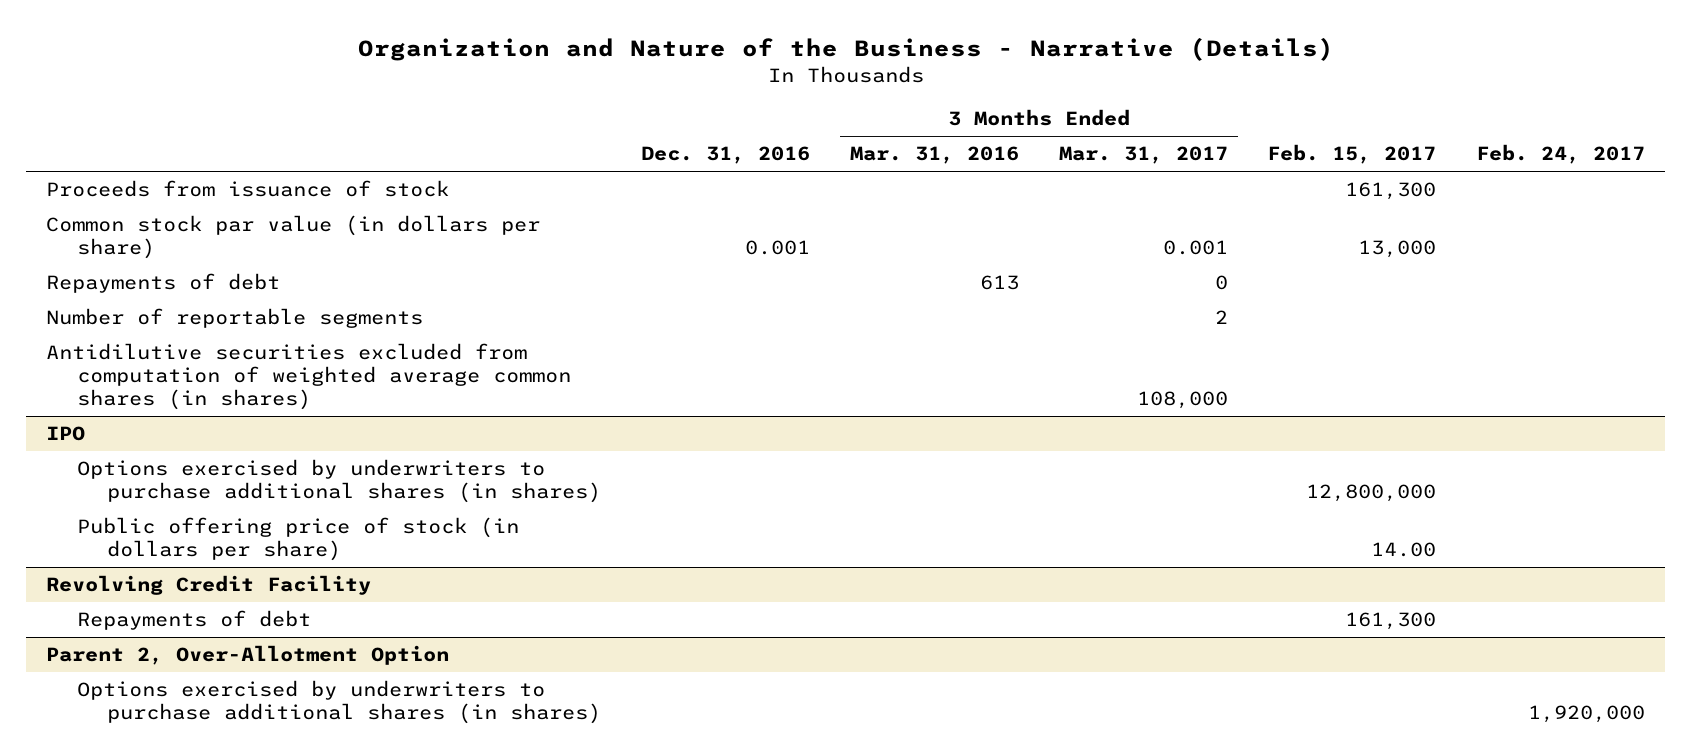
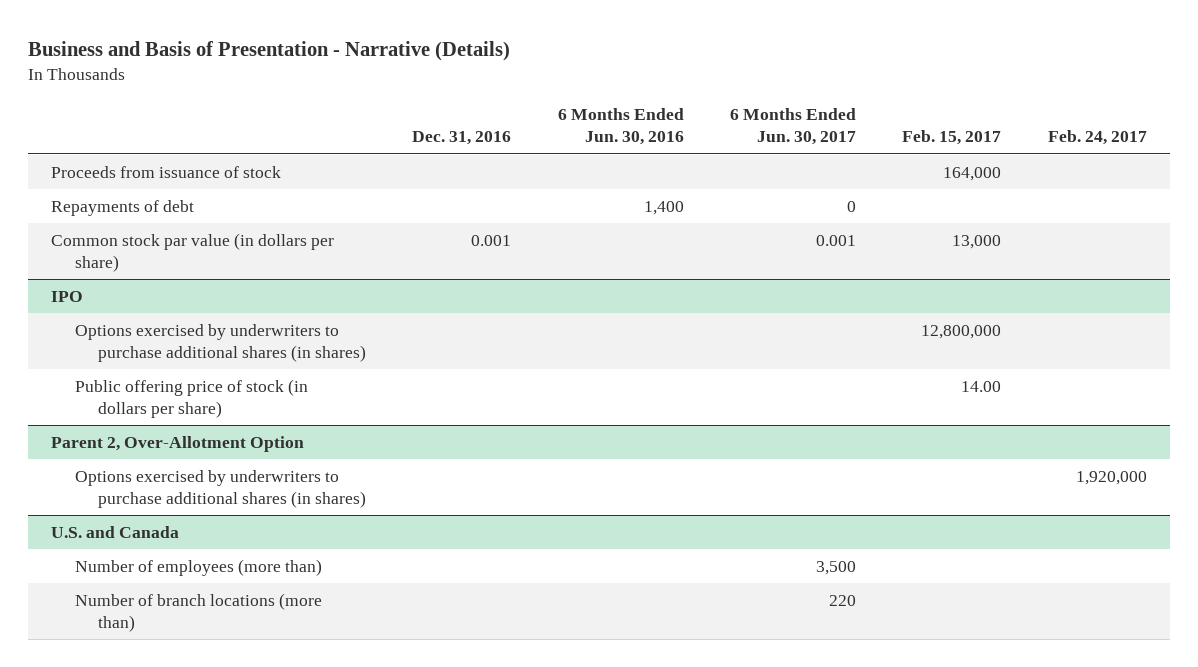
- Organization and Nature of the Business - Narrative (Details)
+ Business and Basis of Presentation - Narrative (Details)
- | Dec. 31, 2016 | 3 Months Ended Mar. 31, 2016 | 3 Months Ended Mar. 31, 2017 | Feb. 15, 2017 | Feb. 24, 2017
+ | Dec. 31, 2016 | 6 Months Ended Jun. 30, 2016 | 6 Months Ended Jun. 30, 2017 | Feb. 15, 2017 | Feb. 24, 2017
- Proceeds from issuance of stock | | | | 161,300 |
+ Proceeds from issuance of stock | | | | 164,000 |
- Number of reportable segments | | | 2 | |
- Antidilutive securities excluded from computation of weighted average common shares (in shares) | | | 108,000 | |
moved down: Common stock par value (in dollars per share) | 0.001 | | 0.001 | 13,000 |
- Revolving Credit Facility
- Repayments of debt | | | | 161,300 |
+ U.S. and Canada
+ Number of employees (more than) | | | 3,500 | |
+ Number of branch locations (more than) | | | 220 | |

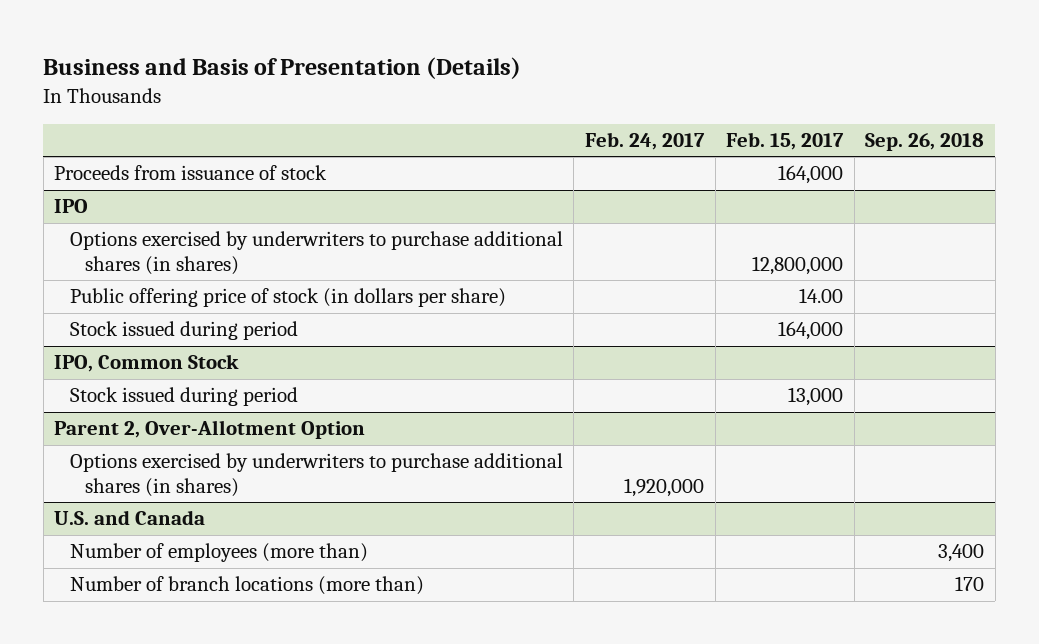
- Business and Basis of Presentation - Narrative (Details)
+ Business and Basis of Presentation (Details)
- | Dec. 31, 2016 | 6 Months Ended Jun. 30, 2016 | 6 Months Ended Jun. 30, 2017 | Feb. 15, 2017 | Feb. 24, 2017
+ | Feb. 24, 2017 | Feb. 15, 2017 | Sep. 26, 2018
- Repayments of debt | | 1,400 | 0 | |
- Common stock par value (in dollars per share) | 0.001 | | 0.001 | 13,000 |
@ IPO
+ Stock issued during period | | 164,000 |
+ IPO, Common Stock
+ Stock issued during period | | 13,000 |

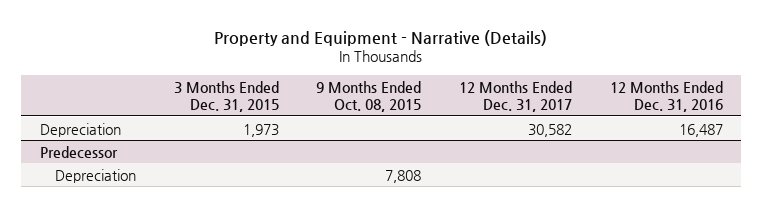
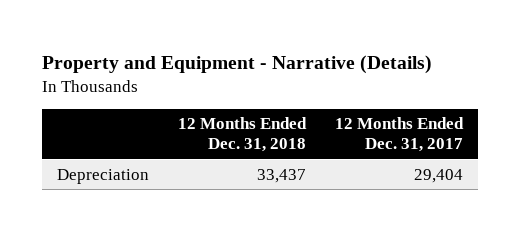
- | 3 Months Ended Dec. 31, 2015 | 9 Months Ended Oct. 08, 2015 | 12 Months Ended Dec. 31, 2017 | 12 Months Ended Dec. 31, 2016
+ | 12 Months Ended Dec. 31, 2018 | 12 Months Ended Dec. 31, 2017
- Depreciation | 1,973 | | 30,582 | 16,487
- Predecessor
- Depreciation | | 7,808 | |
+ Depreciation | 33,437 | 29,404

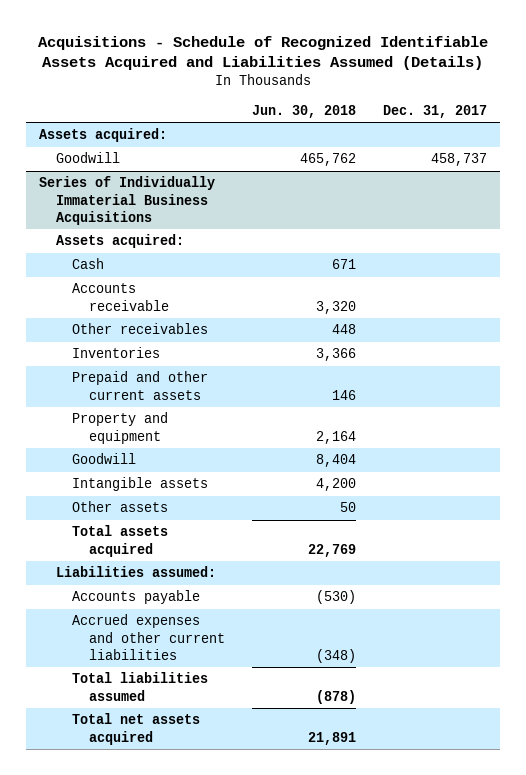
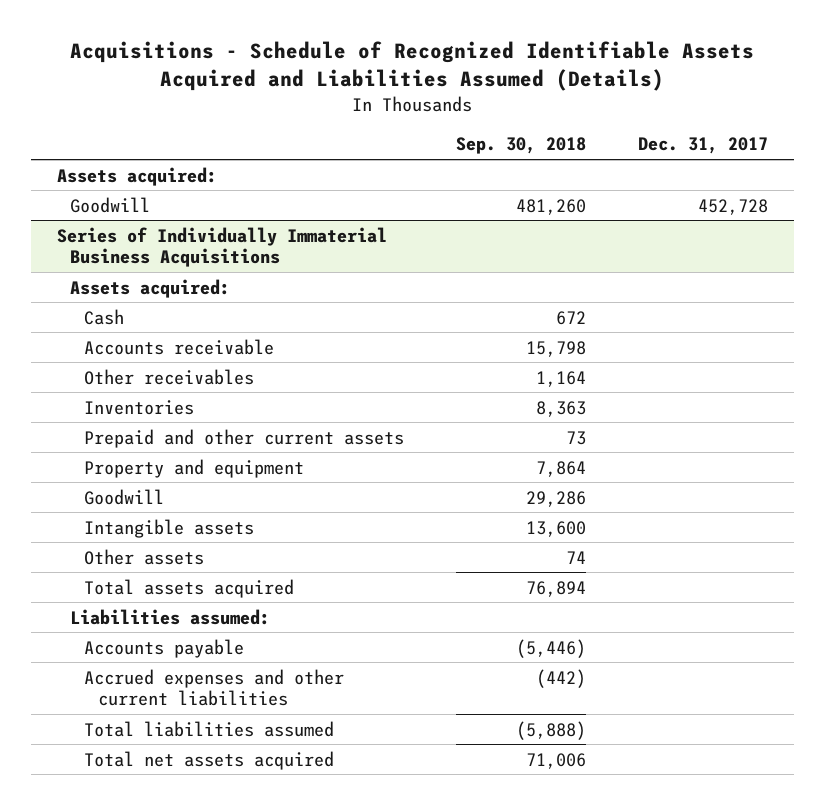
- | Jun. 30, 2018 | Dec. 31, 2017
+ | Sep. 30, 2018 | Dec. 31, 2017
- Goodwill | 465,762 | 458,737
+ Goodwill | 481,260 | 452,728

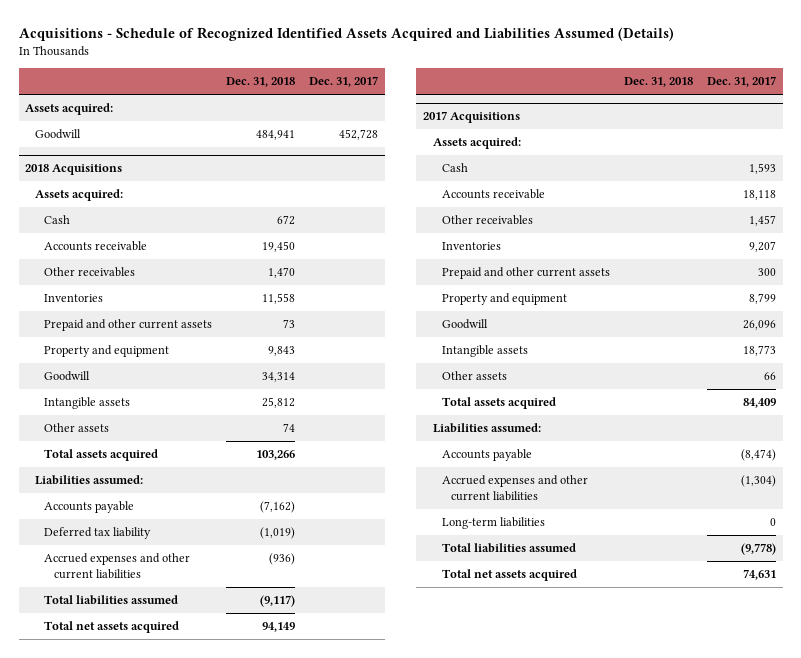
- Acquisitions - Schedule of Recognized Identifiable Assets Acquired and Liabilities Assumed (Details)
+ Acquisitions - Schedule of Recognized Identified Assets Acquired and Liabilities Assumed (Details)
- | Sep. 30, 2018 | Dec. 31, 2017
+ | Dec. 31, 2018 | Dec. 31, 2017
- Series of Individually Immaterial Business Acquisitions
- Assets acquired:
- Cash | 672 |
- Accounts receivable | 15,798 |
- Other receivables | 1,164 |
- Inventories | 8,363 |
- Prepaid and other current assets | 73 |
- Property and equipment | 7,864 |
- Goodwill | 29,286 |
- Intangible assets | 13,600 |
- Other assets | 74 |
- Total assets acquired | 76,894 |
- Liabilities assumed:
- Accounts payable | (5,446) |
- Accrued expenses and other current liabilities | (442) |
- Total liabilities assumed | (5,888) |
- Total net assets acquired | 71,006 |
+ 2018 Acquisitions
+ Assets acquired:
+ Cash | 672 |
+ Accounts receivable | 19,450 |
+ Other receivables | 1,470 |
+ Inventories | 11,558 |
+ Prepaid and other current assets | 73 |
+ Property and equipment | 9,843 |
+ Goodwill | 34,314 |
+ Intangible assets | 25,812 |
+ Other assets | 74 |
+ Total assets acquired | 103,266 |
+ Liabilities assumed:
+ Accounts payable | (7,162) |
+ Deferred tax liability | (1,019) |
+ Accrued expenses and other current liabilities | (936) |
+ Total liabilities assumed | (9,117) |
+ Total net assets acquired | 94,149 |
+ 2017 Acquisitions
+ Assets acquired:
+ Cash | | 1,593
+ Accounts receivable | | 18,118
+ Other receivables | | 1,457
+ Inventories | | 9,207
+ Prepaid and other current assets | | 300
+ Property and equipment | | 8,799
+ Goodwill | | 26,096
+ Intangible assets | | 18,773
+ Other assets | | 66
+ Total assets acquired | | 84,409
+ Liabilities assumed:
+ Accounts payable | | (8,474)
+ Accrued expenses and other current liabilities | | (1,304)
+ Long-term liabilities | | 0
+ Total liabilities assumed | | (9,778)
+ Total net assets acquired | | 74,631

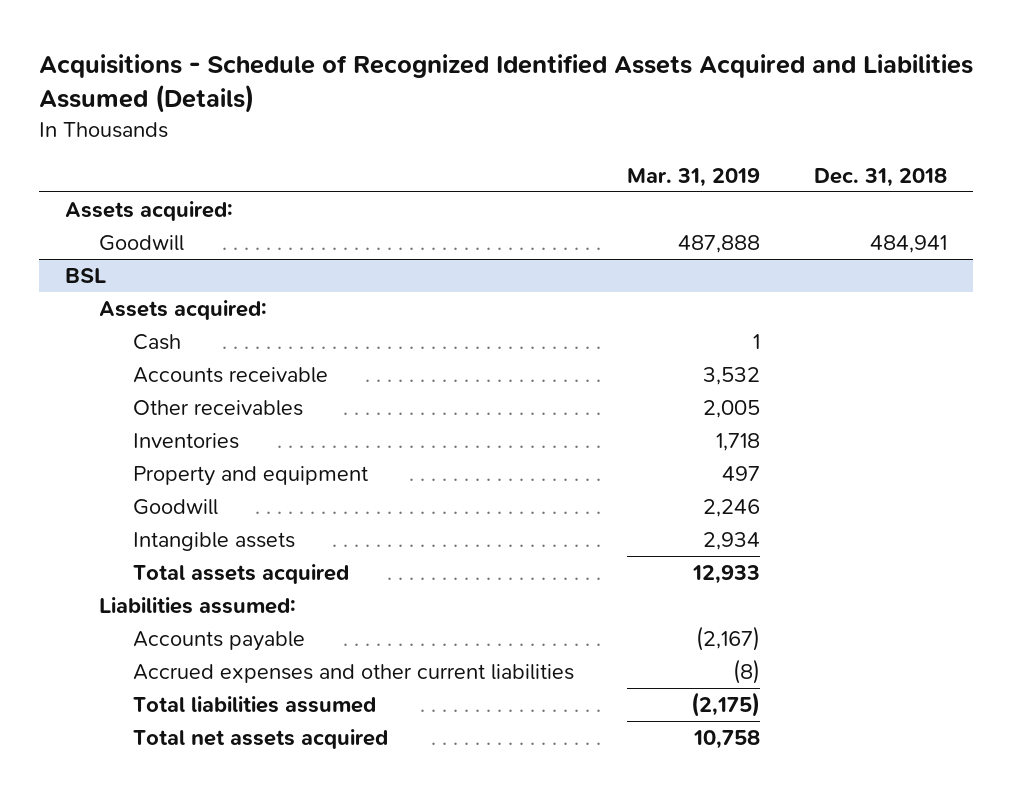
- | Dec. 31, 2018 | Dec. 31, 2017
+ | Mar. 31, 2019 | Dec. 31, 2018
- 2018 Acquisitions
- Assets acquired:
- Cash | 672 |
- Accounts receivable | 19,450 |
- Other receivables | 1,470 |
- Inventories | 11,558 |
- Prepaid and other current assets | 73 |
- Property and equipment | 9,843 |
- Goodwill | 34,314 |
- Intangible assets | 25,812 |
- Other assets | 74 |
- Total assets acquired | 103,266 |
- Liabilities assumed:
- Accounts payable | (7,162) |
- Deferred tax liability | (1,019) |
- Accrued expenses and other current liabilities | (936) |
- Total liabilities assumed | (9,117) |
- Total net assets acquired | 94,149 |
- 2017 Acquisitions
- Assets acquired:
- Cash | | 1,593
- Accounts receivable | | 18,118
- Other receivables | | 1,457
- Inventories | | 9,207
- Prepaid and other current assets | | 300
- Property and equipment | | 8,799
- Goodwill | | 26,096
- Intangible assets | | 18,773
- Other assets | | 66
- Total assets acquired | | 84,409
- Liabilities assumed:
- Accounts payable | | (8,474)
- Accrued expenses and other current liabilities | | (1,304)
- Long-term liabilities | | 0
- Total liabilities assumed | | (9,778)
- Total net assets acquired | | 74,631
+ BSL
+ Assets acquired:
+ Cash | 1 |
+ Accounts receivable | 3,532 |
+ Other receivables | 2,005 |
+ Inventories | 1,718 |
+ Property and equipment | 497 |
+ Goodwill | 2,246 |
+ Intangible assets | 2,934 |
+ Total assets acquired | 12,933 |
+ Liabilities assumed:
+ Accounts payable | (2,167) |
+ Accrued expenses and other current liabilities | (8) |
+ Total liabilities assumed | (2,175) |
+ Total net assets acquired | 10,758 |

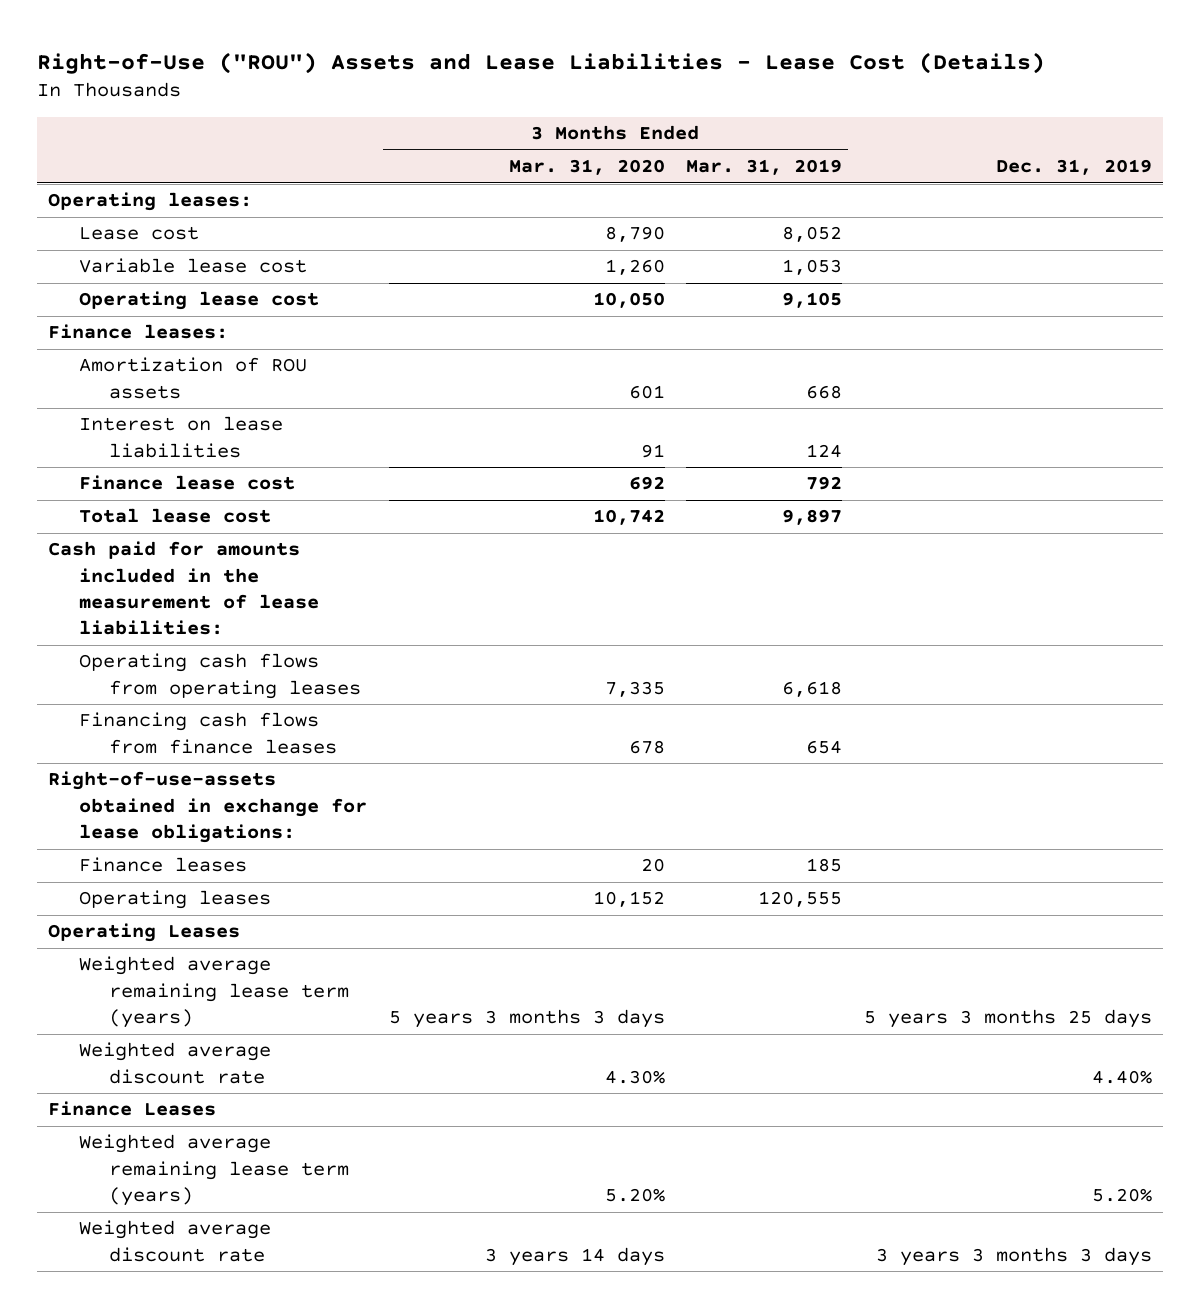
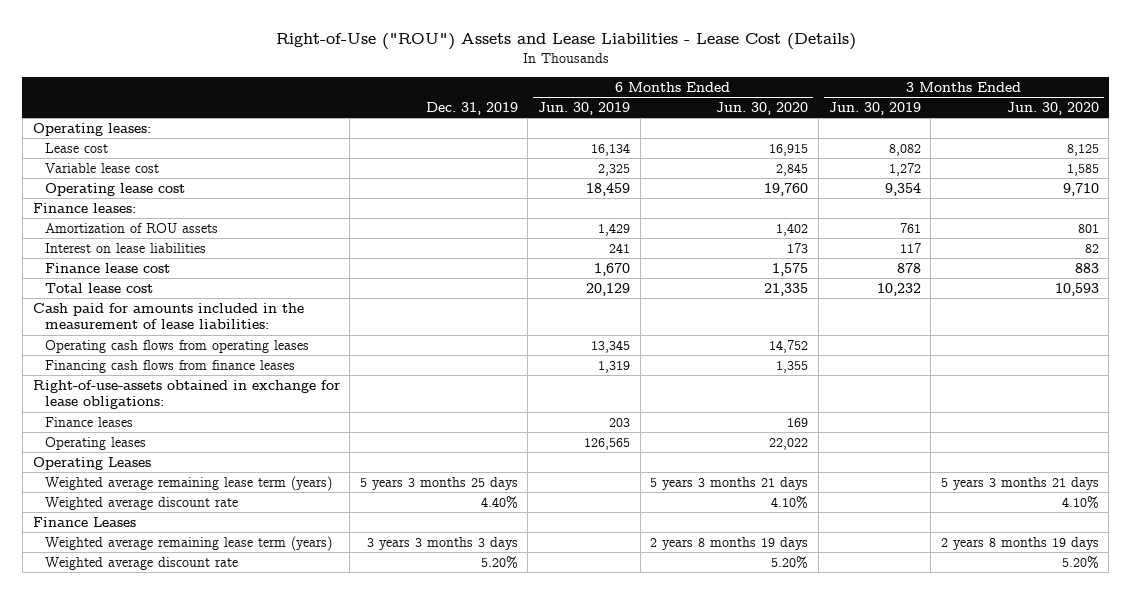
- | 3 Months Ended Mar. 31, 2020 | 3 Months Ended Mar. 31, 2019 | Dec. 31, 2019
+ | Dec. 31, 2019 | 6 Months Ended Jun. 30, 2019 | 6 Months Ended Jun. 30, 2020 | 3 Months Ended Jun. 30, 2019 | 3 Months Ended Jun. 30, 2020
- Weighted average remaining lease term (years) | 5.20% | | 5.20%
- Weighted average discount rate | 3 years 14 days | | 3 years 3 months 3 days
+ Weighted average remaining lease term (years) | 3 years 3 months 3 days | | 2 years 8 months 19 days | | 2 years 8 months 19 days
+ Weighted average discount rate | 5.20% | | 5.20% | | 5.20%

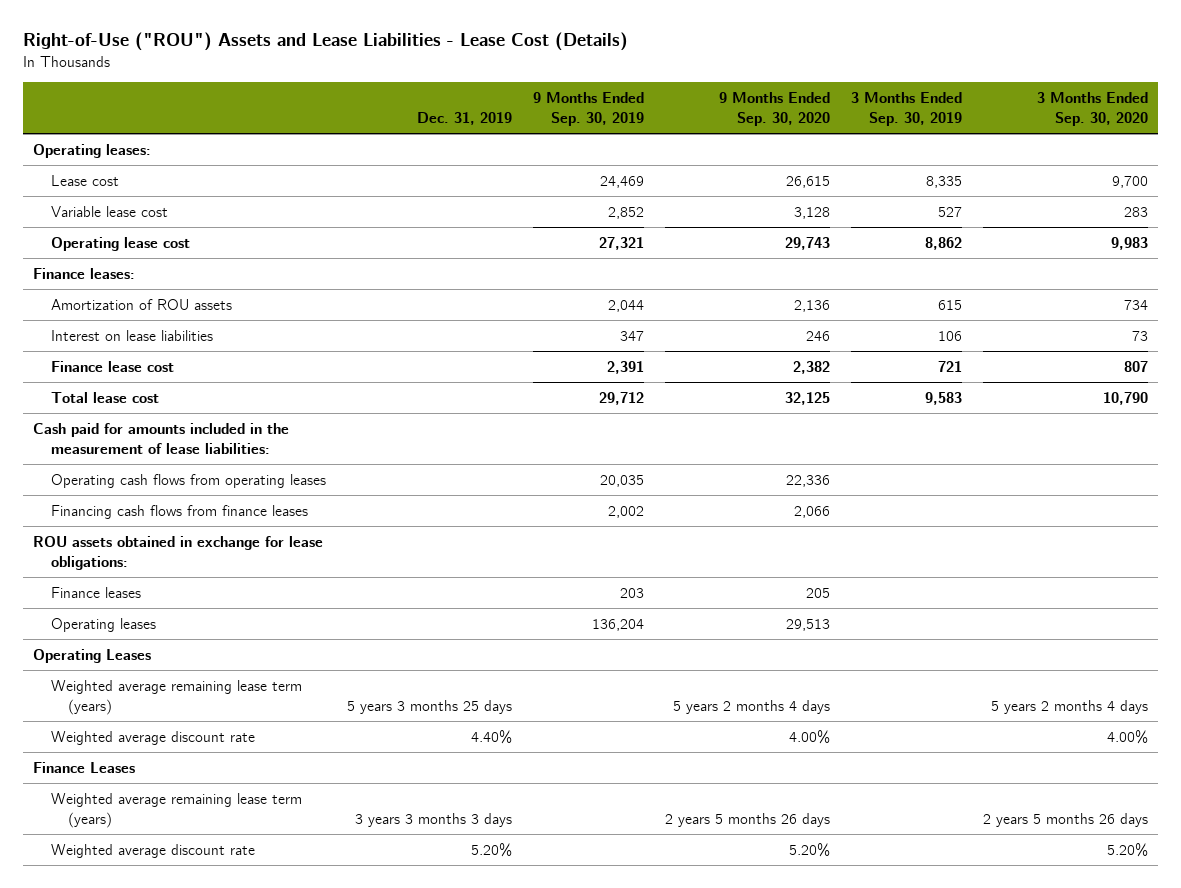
- | Dec. 31, 2019 | 6 Months Ended Jun. 30, 2019 | 6 Months Ended Jun. 30, 2020 | 3 Months Ended Jun. 30, 2019 | 3 Months Ended Jun. 30, 2020
+ | Dec. 31, 2019 | 9 Months Ended Sep. 30, 2019 | 9 Months Ended Sep. 30, 2020 | 3 Months Ended Sep. 30, 2019 | 3 Months Ended Sep. 30, 2020
- Right-of-use-assets obtained in exchange for lease obligations:
+ ROU assets obtained in exchange for lease obligations:

